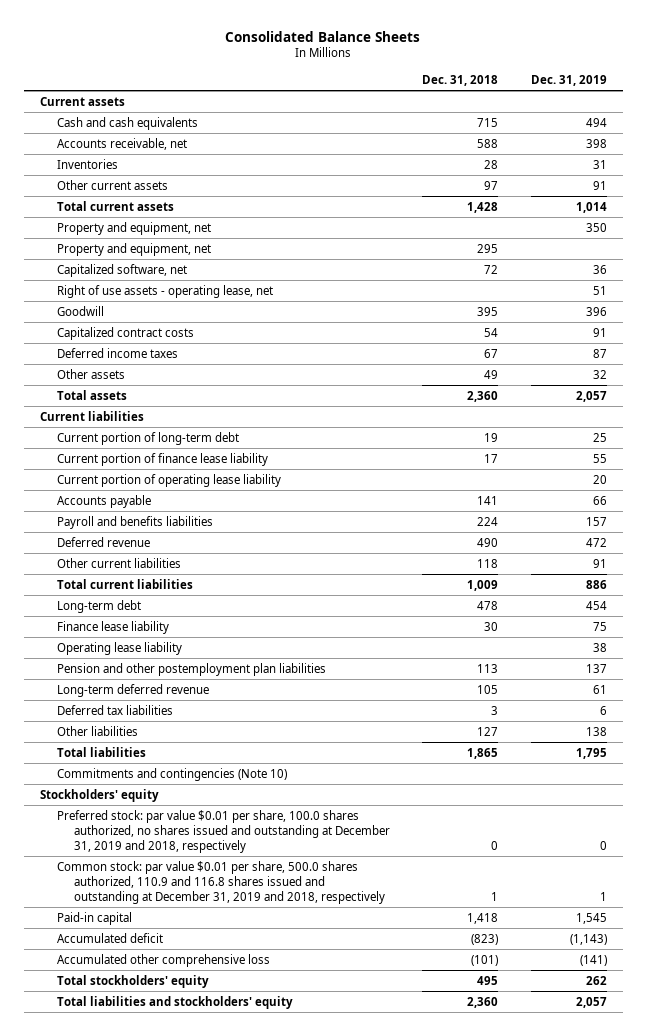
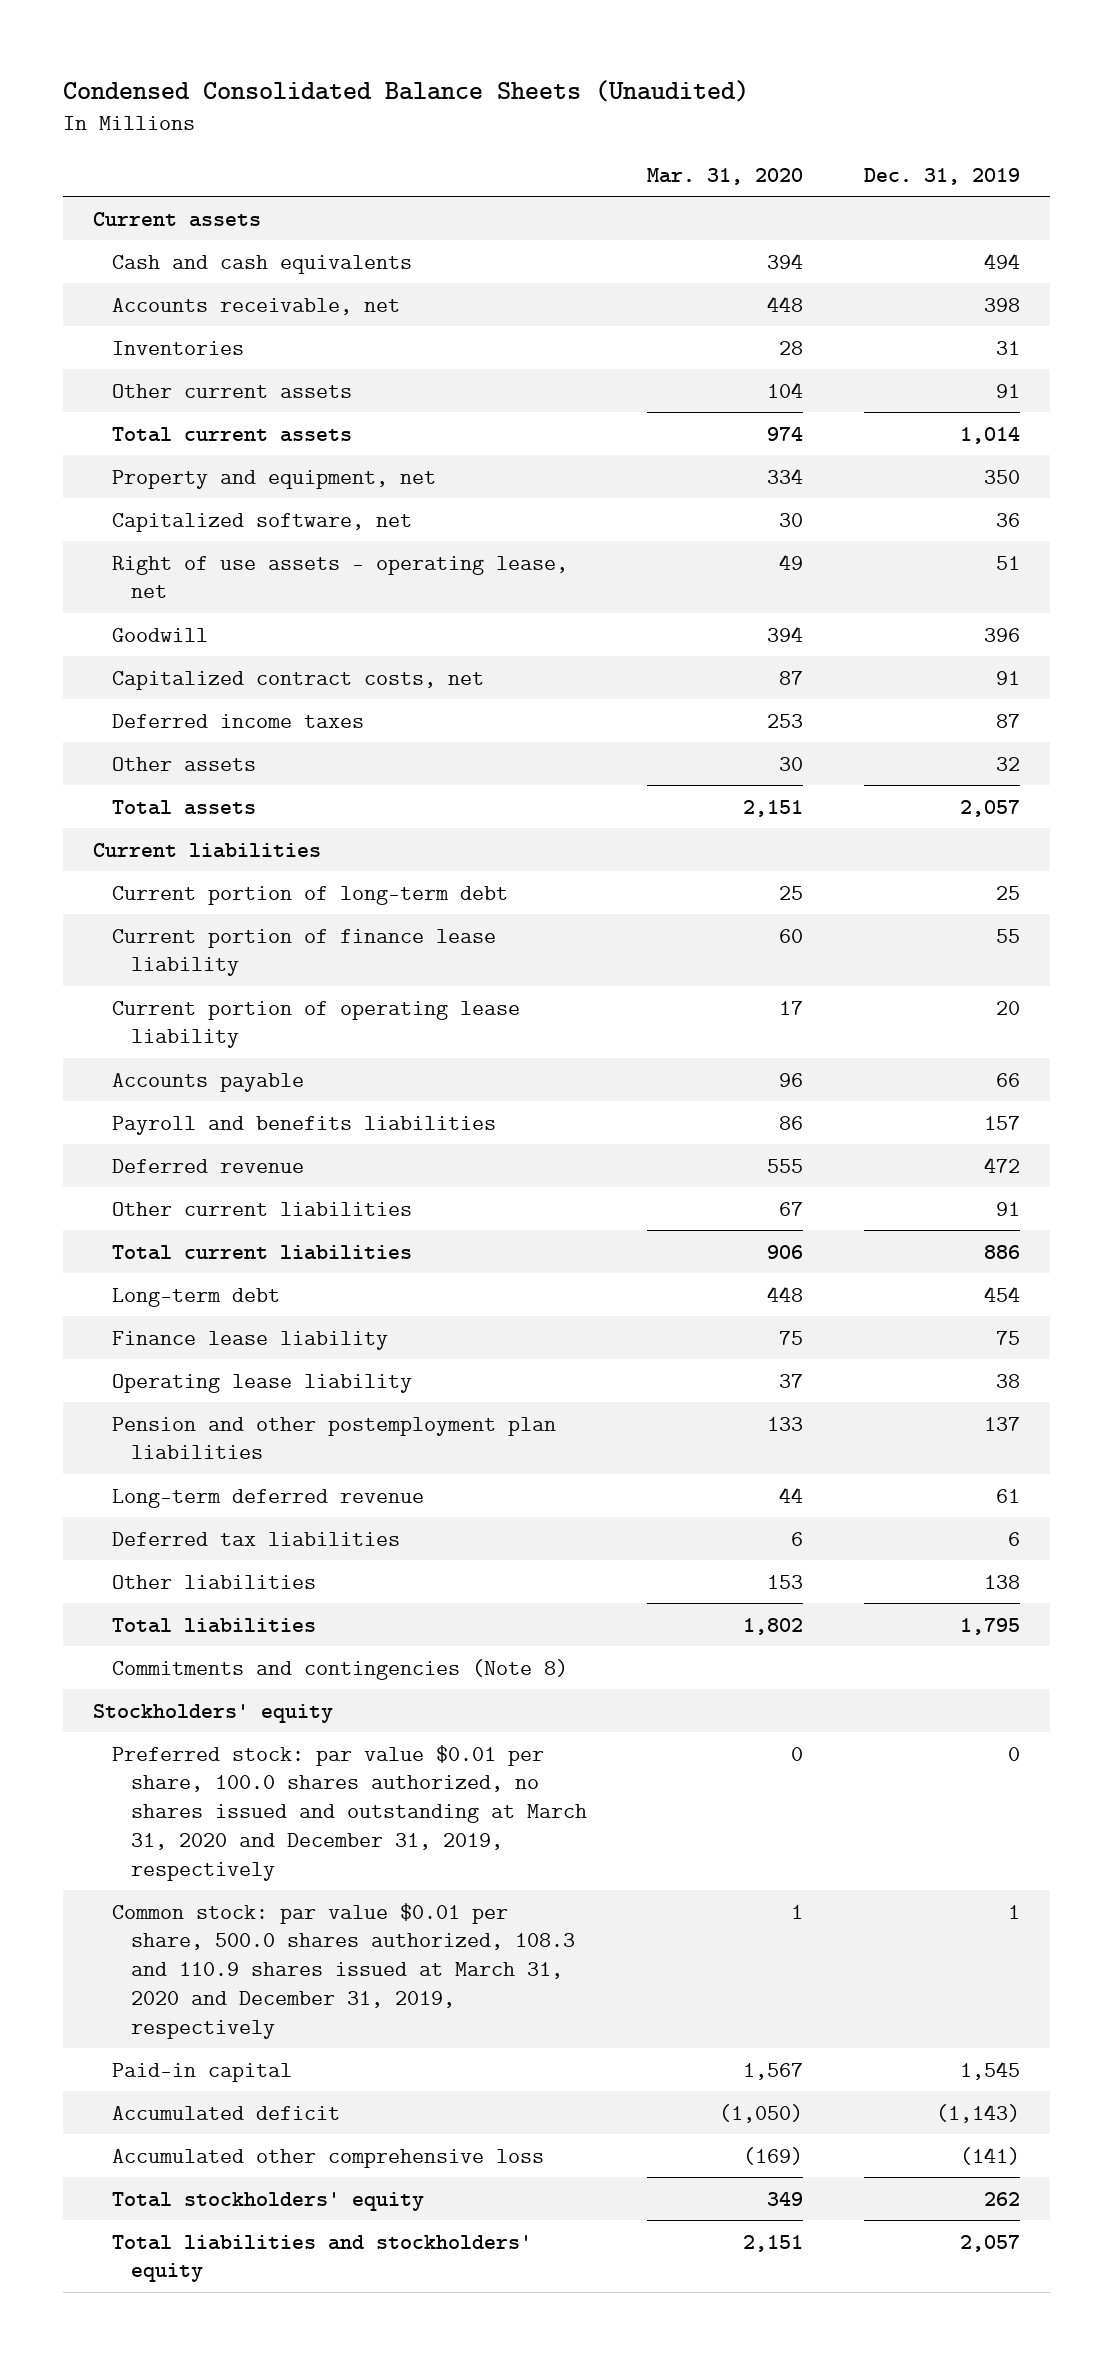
- Consolidated Balance Sheets
+ Condensed Consolidated Balance Sheets (Unaudited)
- | Dec. 31, 2018 | Dec. 31, 2019
+ | Mar. 31, 2020 | Dec. 31, 2019
- Property and equipment, net | 295 |
- Capitalized contract costs | 54 | 91
+ Capitalized contract costs, net | 87 | 91
- Commitments and contingencies (Note 10)
+ Commitments and contingencies (Note 8)
- Preferred stock: par value $0.01 per share, 100.0 shares authorized, no shares issued and outstanding at December 31, 2019 and 2018, respectively | 0 | 0
- Common stock: par value $0.01 per share, 500.0 shares authorized, 110.9 and 116.8 shares issued and outstanding at December 31, 2019 and 2018, respectively | 1 | 1
+ Preferred stock: par value $0.01 per share, 100.0 shares authorized, no shares issued and outstanding at March 31, 2020 and December 31, 2019, respectively | 0 | 0
+ Common stock: par value $0.01 per share, 500.0 shares authorized, 108.3 and 110.9 shares issued at March 31, 2020 and December 31, 2019, respectively | 1 | 1

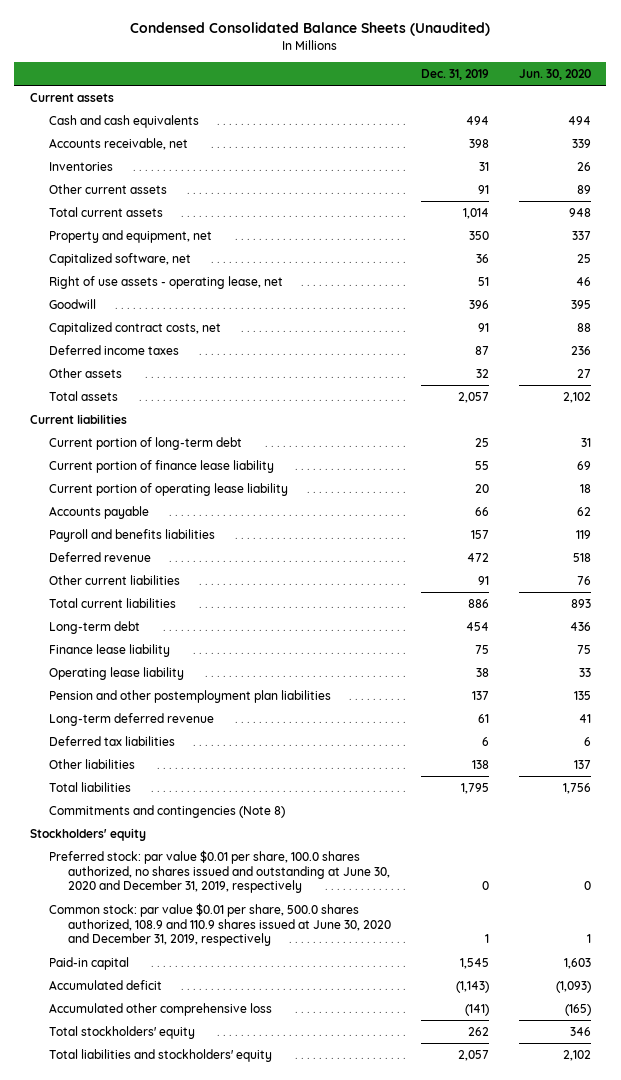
- | Mar. 31, 2020 | Dec. 31, 2019
+ | Dec. 31, 2019 | Jun. 30, 2020
- Preferred stock: par value $0.01 per share, 100.0 shares authorized, no shares issued and outstanding at March 31, 2020 and December 31, 2019, respectively | 0 | 0
- Common stock: par value $0.01 per share, 500.0 shares authorized, 108.3 and 110.9 shares issued at March 31, 2020 and December 31, 2019, respectively | 1 | 1
+ Preferred stock: par value $0.01 per share, 100.0 shares authorized, no shares issued and outstanding at June 30, 2020 and December 31, 2019, respectively | 0 | 0
+ Common stock: par value $0.01 per share, 500.0 shares authorized, 108.9 and 110.9 shares issued at June 30, 2020 and December 31, 2019, respectively | 1 | 1

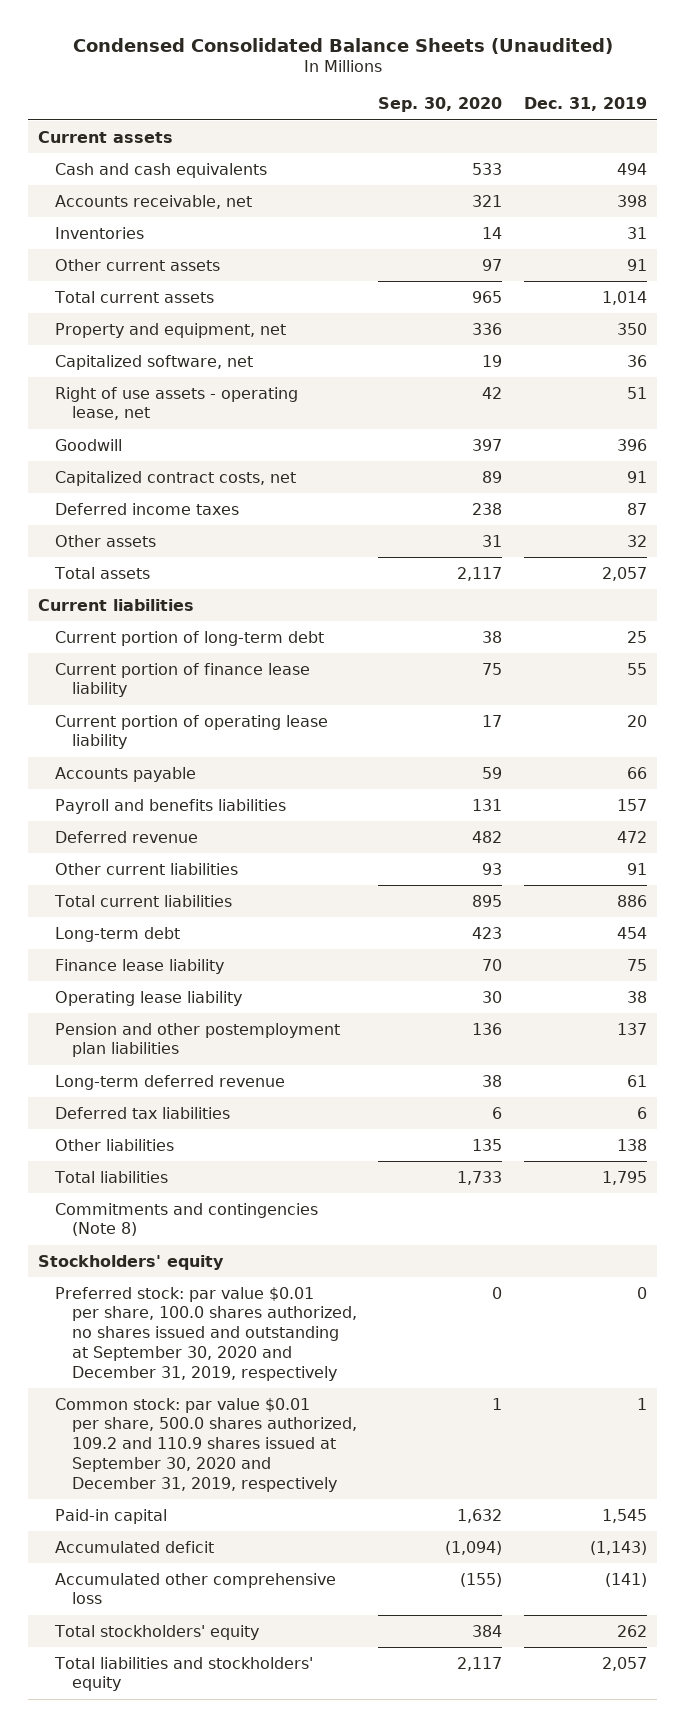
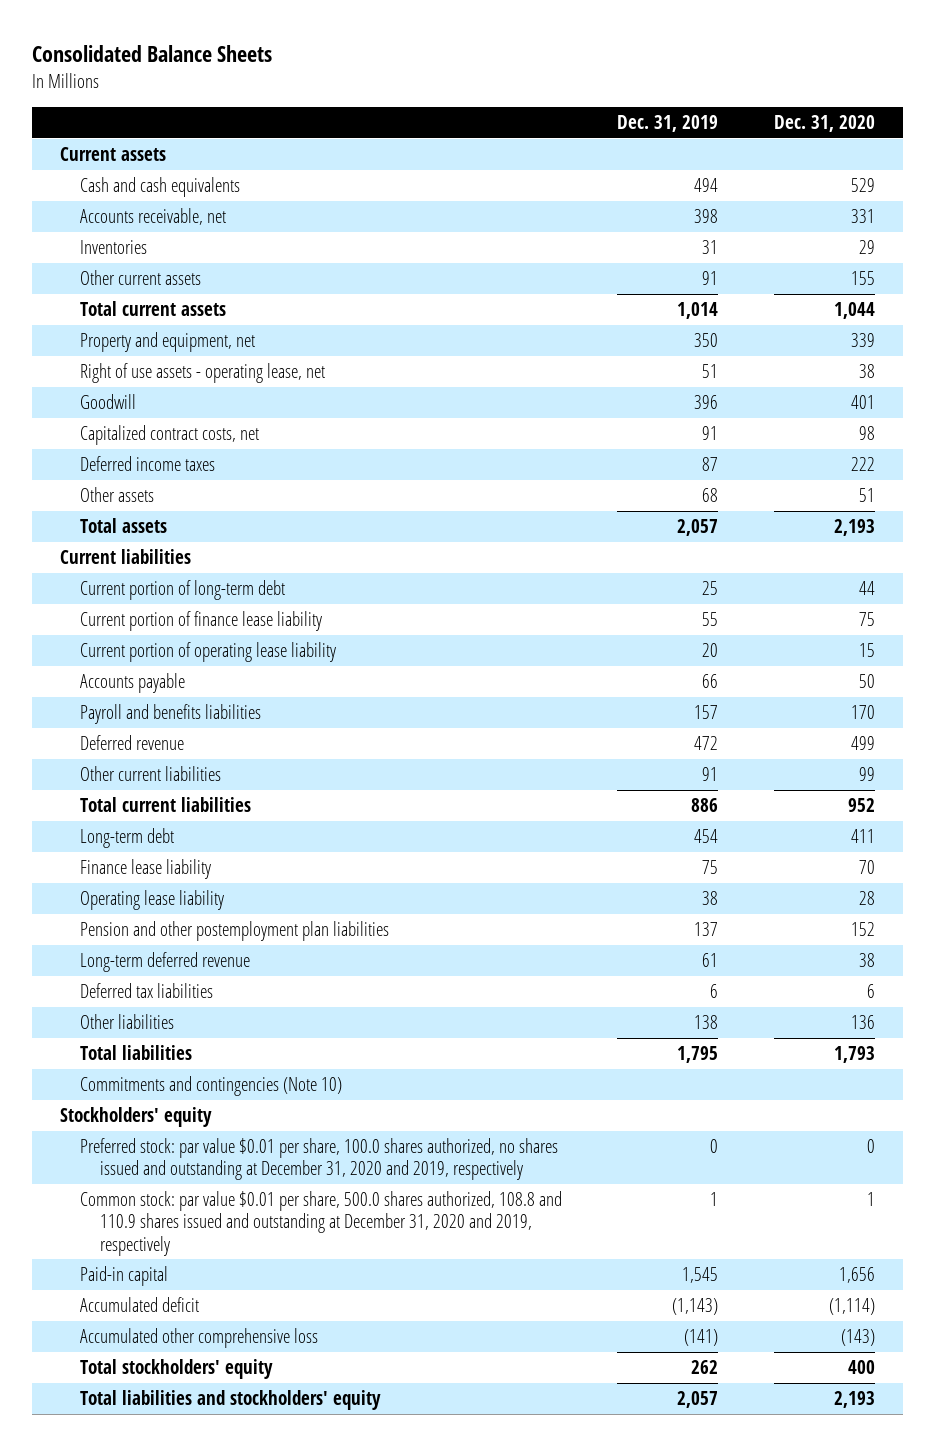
- Condensed Consolidated Balance Sheets (Unaudited)
+ Consolidated Balance Sheets
- | Sep. 30, 2020 | Dec. 31, 2019
+ | Dec. 31, 2019 | Dec. 31, 2020
- Capitalized software, net | 19 | 36
- Other assets | 31 | 32
+ Other assets | 68 | 51
- Commitments and contingencies (Note 8)
+ Commitments and contingencies (Note 10)
- Preferred stock: par value $0.01 per share, 100.0 shares authorized, no shares issued and outstanding at September 30, 2020 and December 31, 2019, respectively | 0 | 0
- Common stock: par value $0.01 per share, 500.0 shares authorized, 109.2 and 110.9 shares issued at September 30, 2020 and December 31, 2019, respectively | 1 | 1
+ Preferred stock: par value $0.01 per share, 100.0 shares authorized, no shares issued and outstanding at December 31, 2020 and 2019, respectively | 0 | 0
+ Common stock: par value $0.01 per share, 500.0 shares authorized, 108.8 and 110.9 shares issued and outstanding at December 31, 2020 and 2019, respectively | 1 | 1

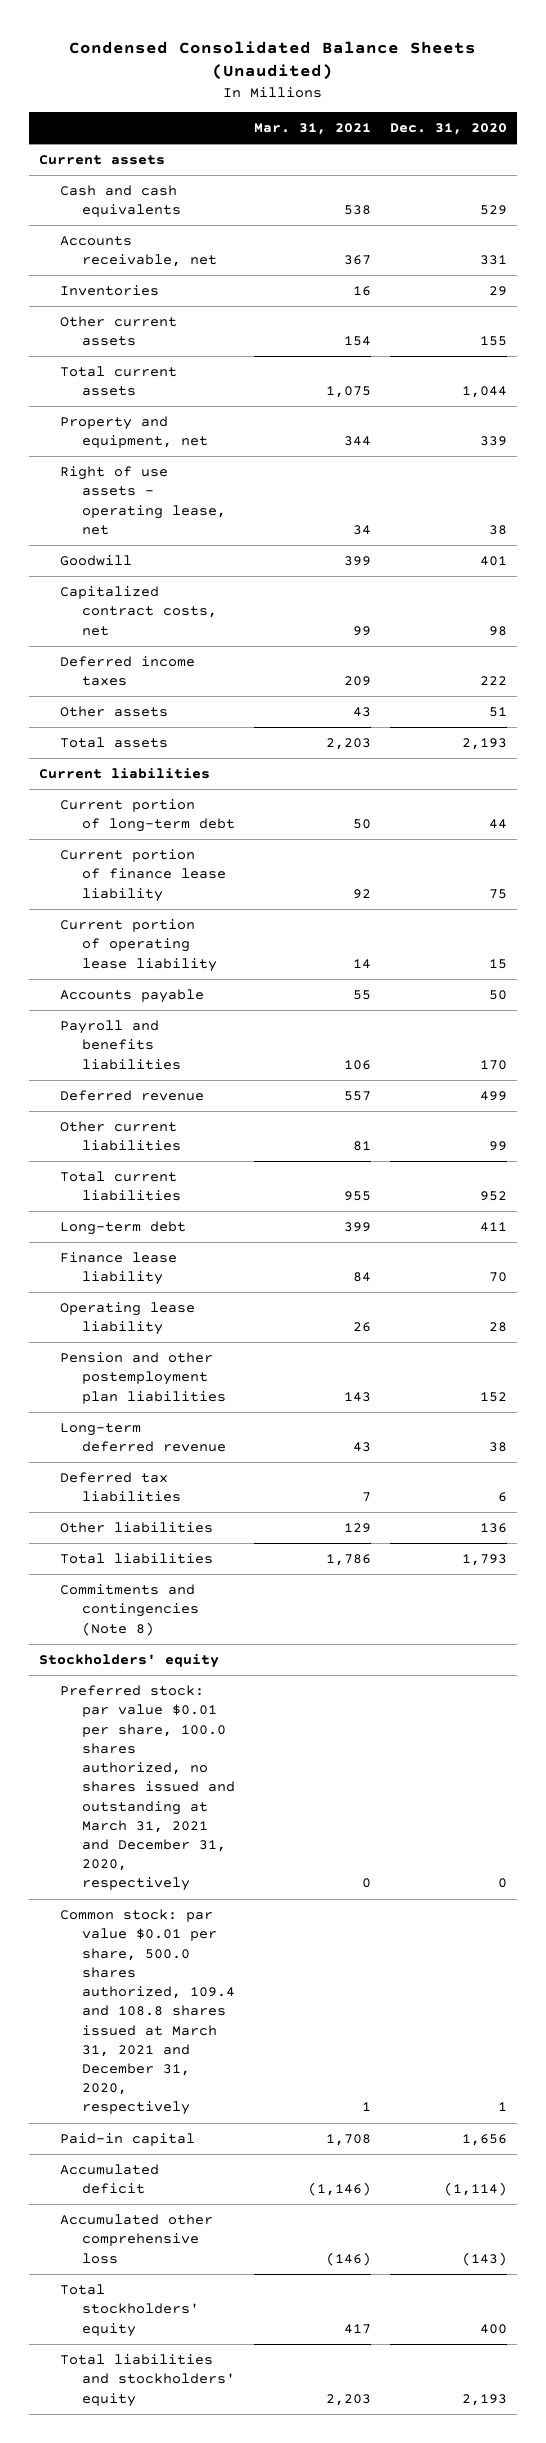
- Consolidated Balance Sheets
+ Condensed Consolidated Balance Sheets (Unaudited)
- | Dec. 31, 2019 | Dec. 31, 2020
+ | Mar. 31, 2021 | Dec. 31, 2020
- Commitments and contingencies (Note 10)
+ Commitments and contingencies (Note 8)
- Preferred stock: par value $0.01 per share, 100.0 shares authorized, no shares issued and outstanding at December 31, 2020 and 2019, respectively | 0 | 0
- Common stock: par value $0.01 per share, 500.0 shares authorized, 108.8 and 110.9 shares issued and outstanding at December 31, 2020 and 2019, respectively | 1 | 1
+ Preferred stock: par value $0.01 per share, 100.0 shares authorized, no shares issued and outstanding at March 31, 2021 and December 31, 2020, respectively | 0 | 0
+ Common stock: par value $0.01 per share, 500.0 shares authorized, 109.4 and 108.8 shares issued at March 31, 2021 and December 31, 2020, respectively | 1 | 1

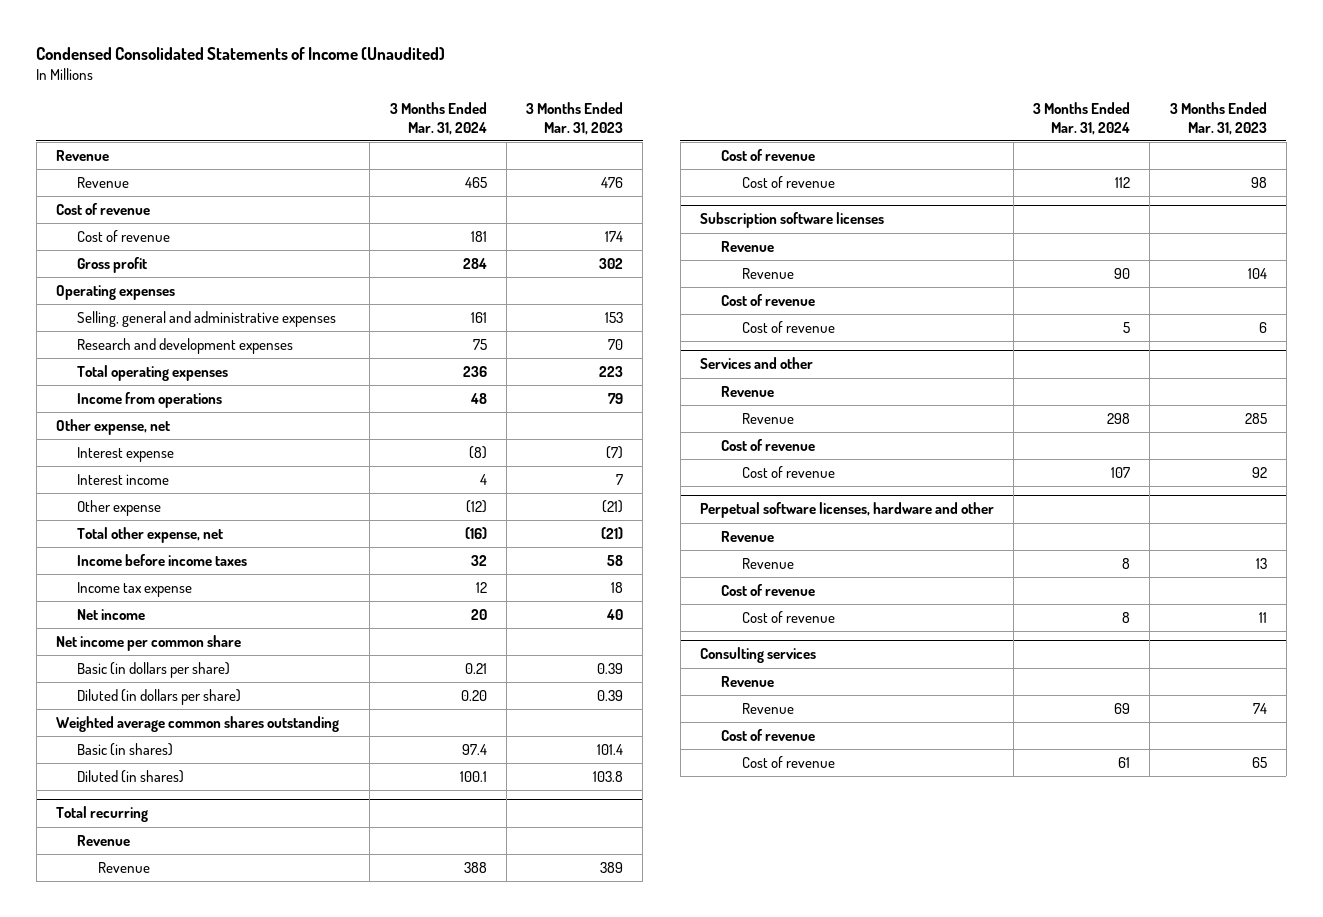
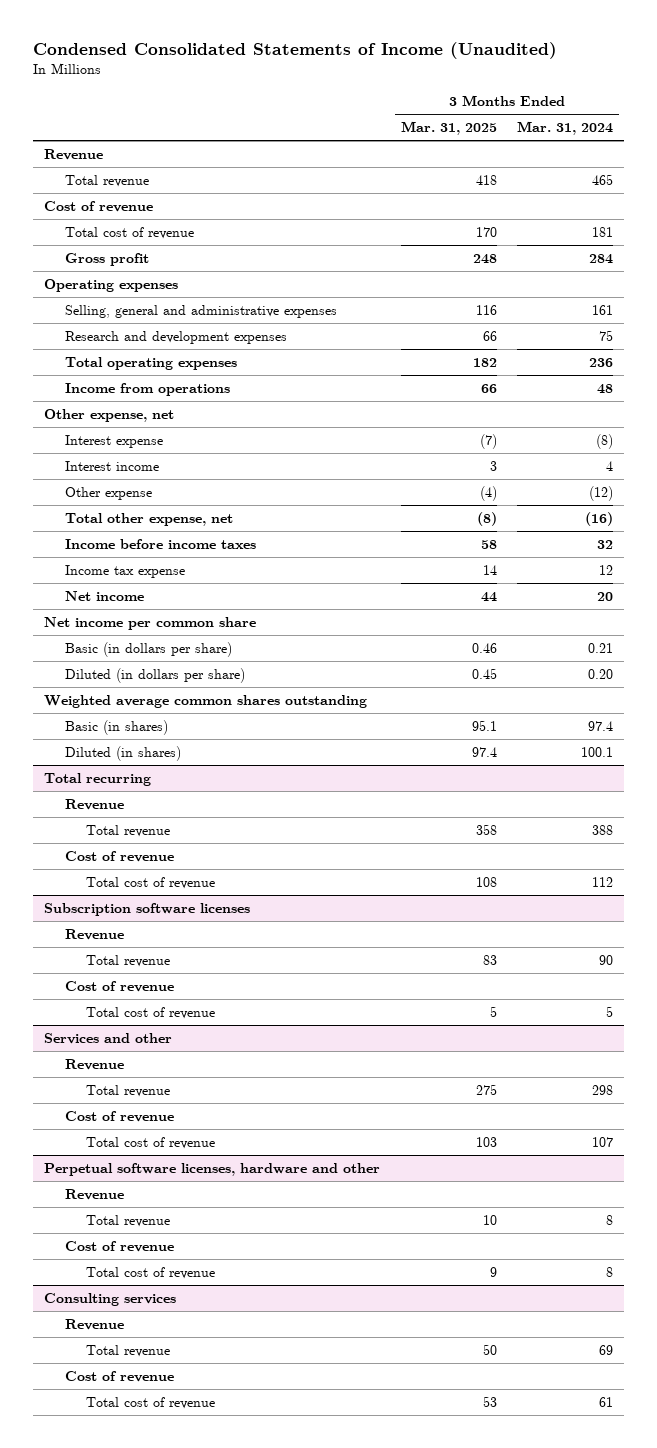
- | 3 Months Ended Mar. 31, 2024 | 3 Months Ended Mar. 31, 2023
+ | 3 Months Ended Mar. 31, 2025 | 3 Months Ended Mar. 31, 2024
- Revenue | 465 | 476
+ Total revenue | 418 | 465
- Cost of revenue | 181 | 174
+ Total cost of revenue | 170 | 181
@ Total recurring
- Revenue | 388 | 389
+ Total revenue | 358 | 388
- Cost of revenue | 112 | 98
+ Total cost of revenue | 108 | 112
@ Subscription software licenses
- Revenue | 90 | 104
+ Total revenue | 83 | 90
- Cost of revenue | 5 | 6
+ Total cost of revenue | 5 | 5
@ Services and other
- Revenue | 298 | 285
+ Total revenue | 275 | 298
- Cost of revenue | 107 | 92
+ Total cost of revenue | 103 | 107
@ Perpetual software licenses, hardware and other
- Revenue | 8 | 13
+ Total revenue | 10 | 8
- Cost of revenue | 8 | 11
+ Total cost of revenue | 9 | 8
@ Consulting services
- Revenue | 69 | 74
+ Total revenue | 50 | 69
- Cost of revenue | 61 | 65
+ Total cost of revenue | 53 | 61

